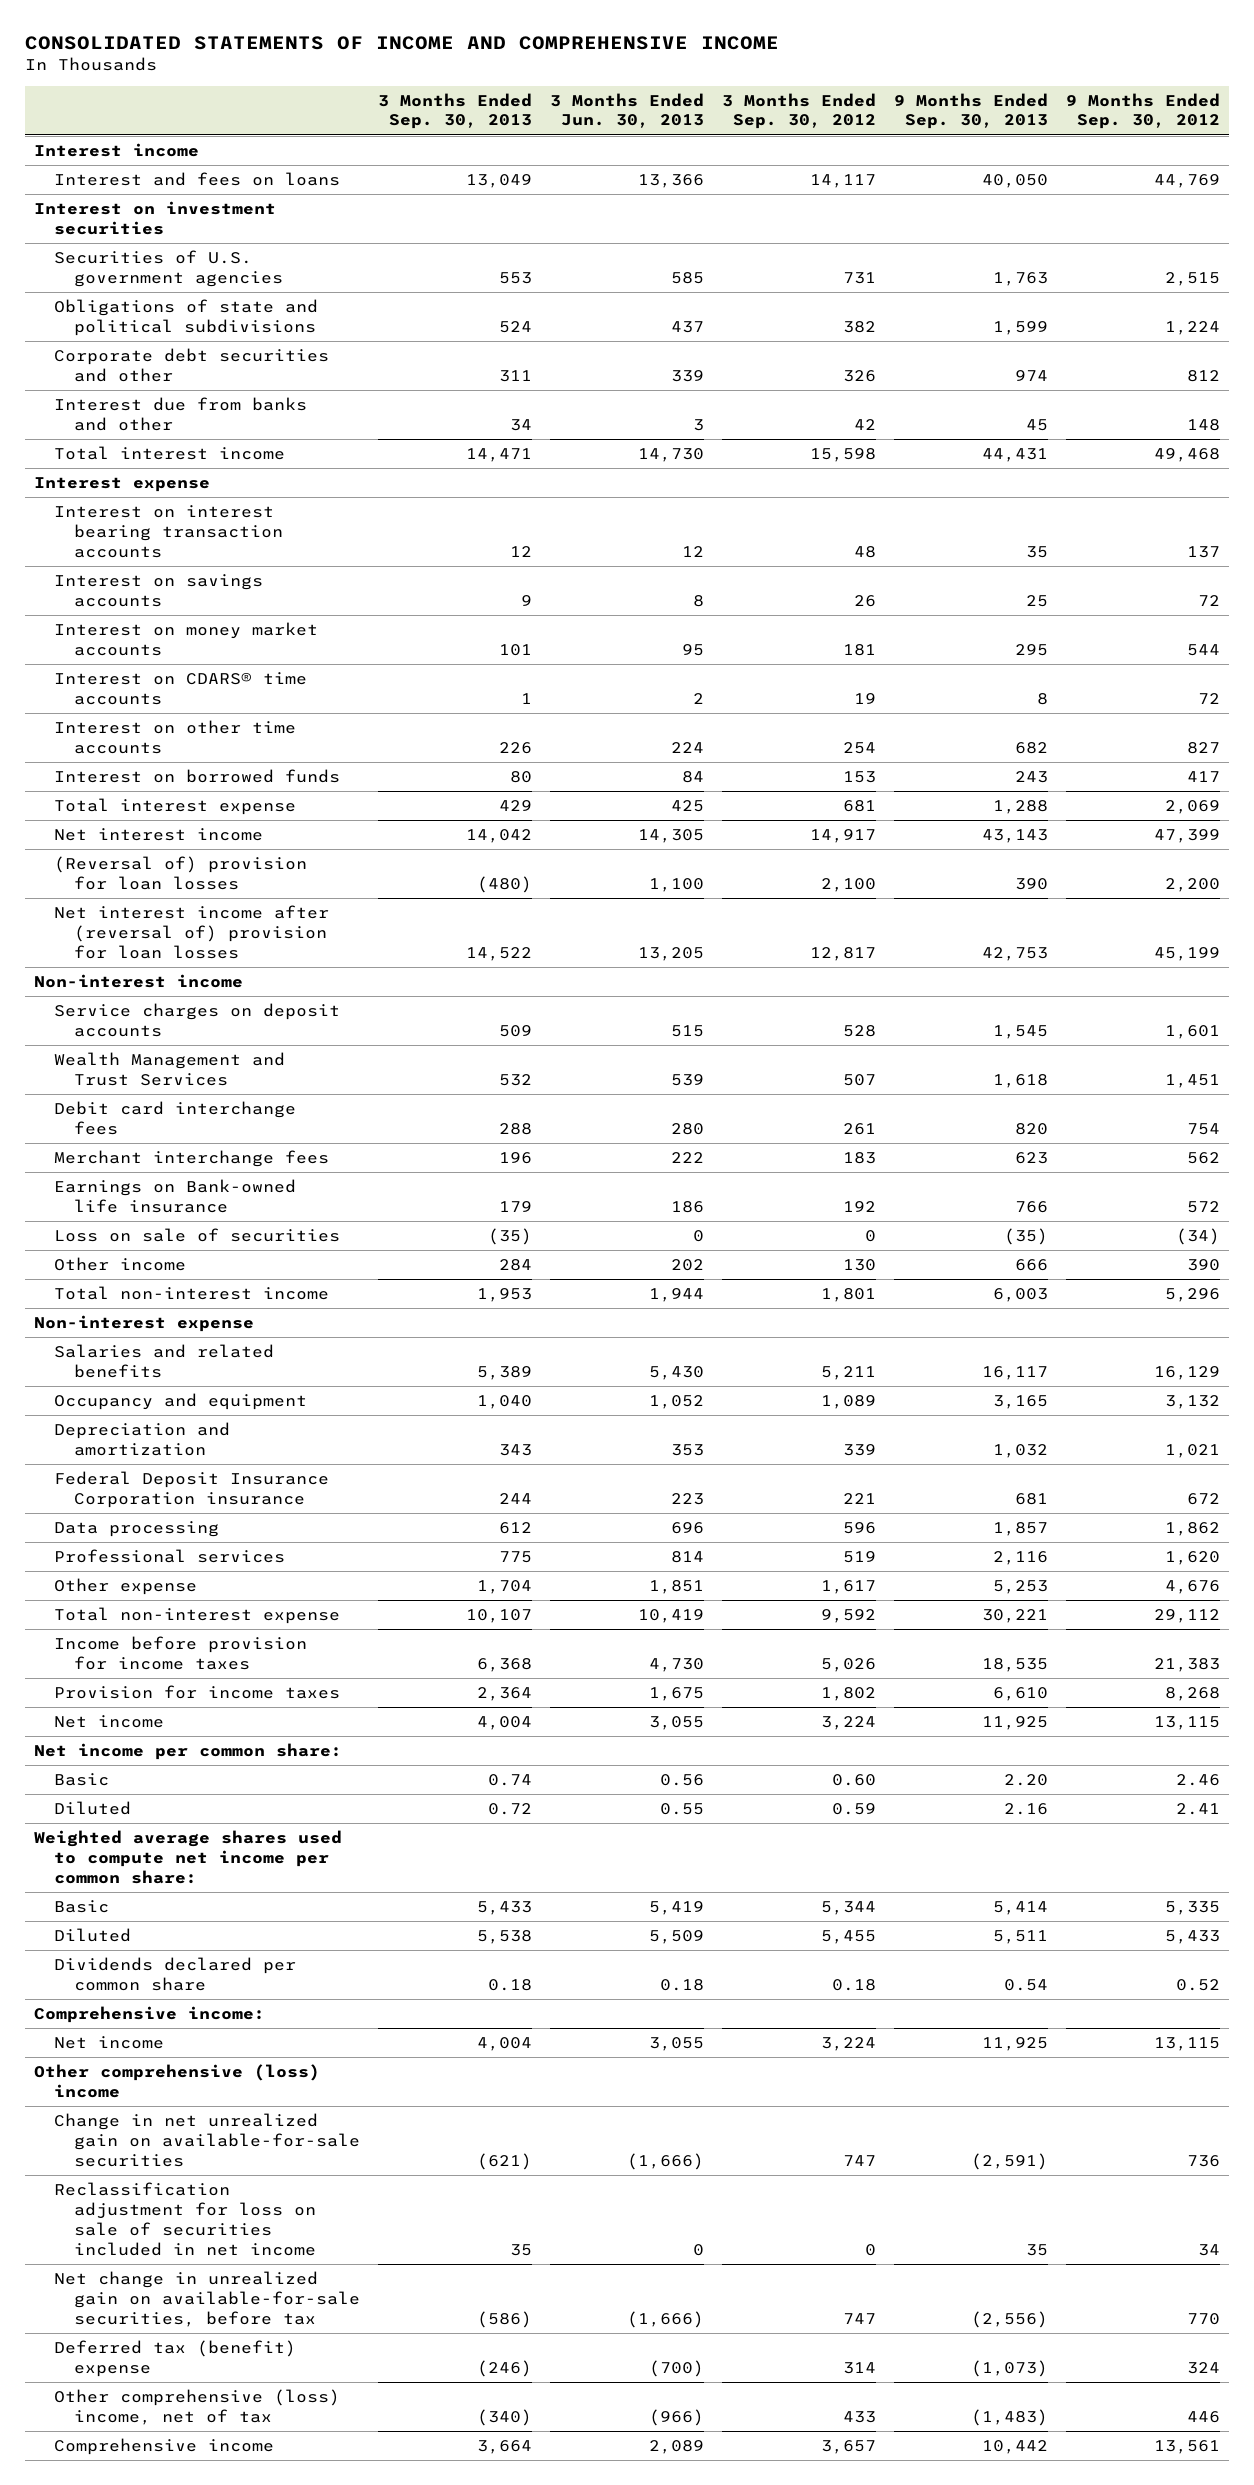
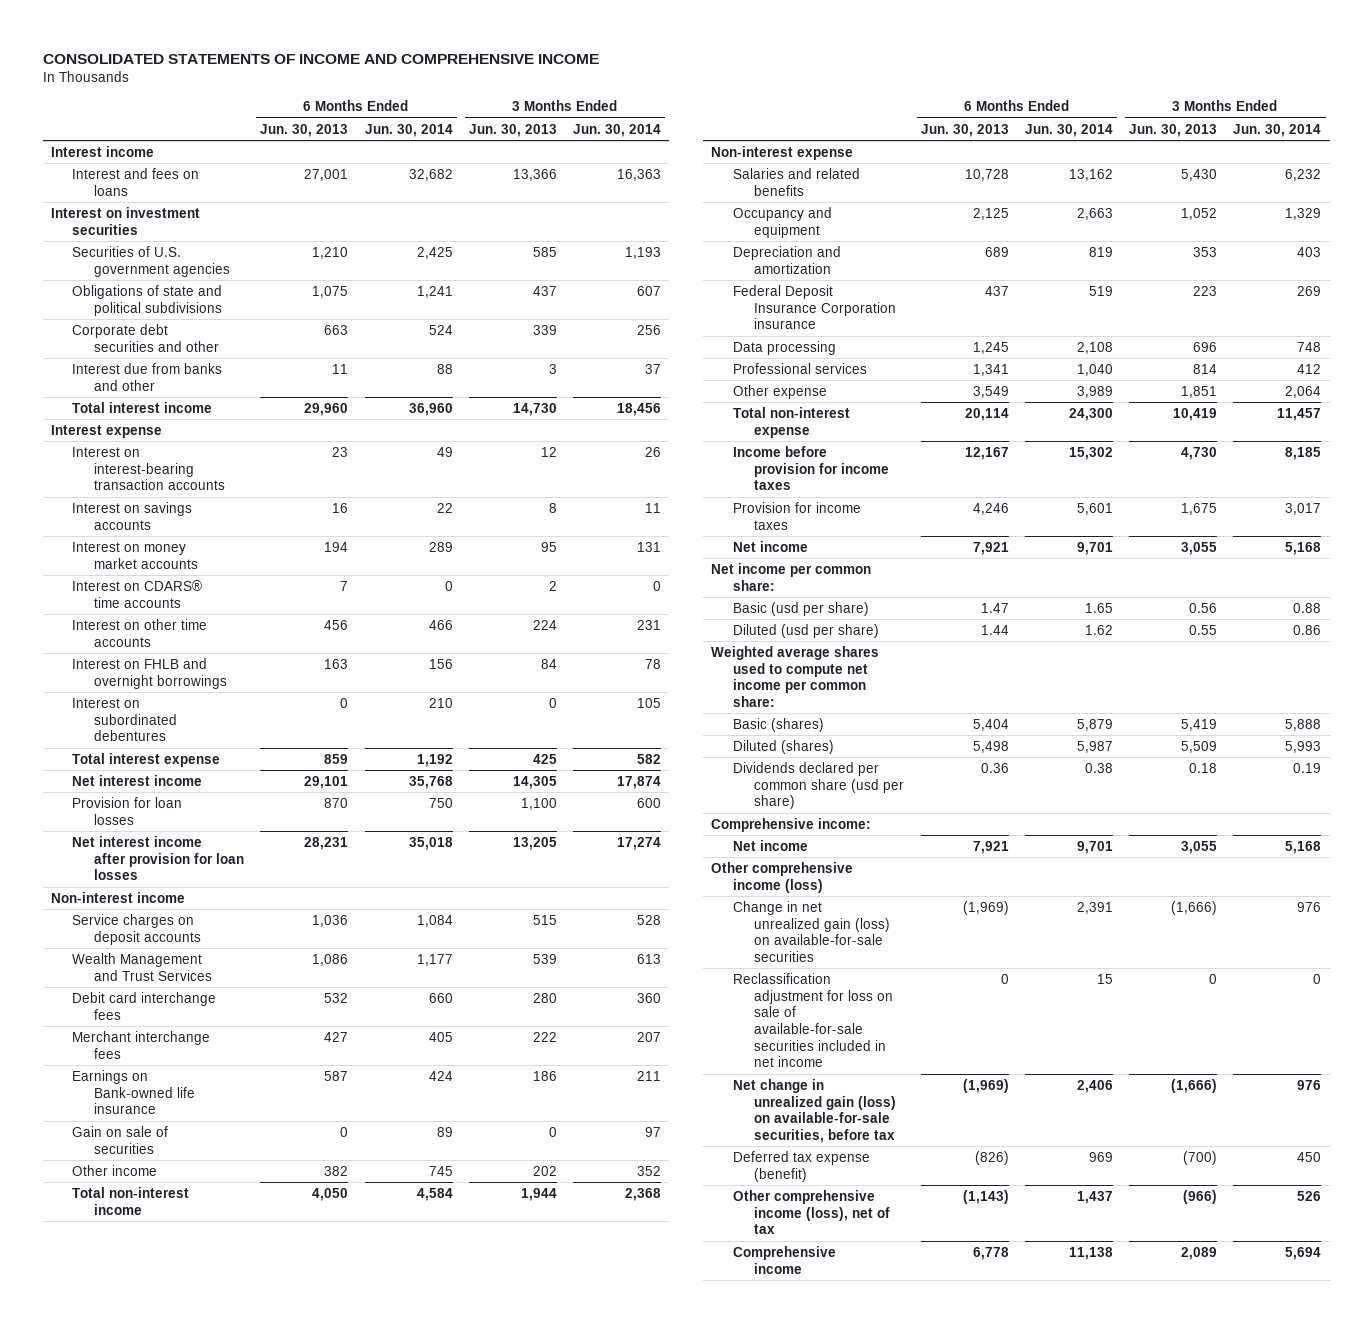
- | 3 Months Ended Sep. 30, 2013 | 3 Months Ended Jun. 30, 2013 | 3 Months Ended Sep. 30, 2012 | 9 Months Ended Sep. 30, 2013 | 9 Months Ended Sep. 30, 2012
+ | 6 Months Ended Jun. 30, 2013 | 6 Months Ended Jun. 30, 2014 | 3 Months Ended Jun. 30, 2013 | 3 Months Ended Jun. 30, 2014
- Interest on interest bearing transaction accounts | 12 | 12 | 48 | 35 | 137
+ Interest on interest-bearing transaction accounts | 23 | 49 | 12 | 26
- Interest on borrowed funds | 80 | 84 | 153 | 243 | 417
+ Interest on FHLB and overnight borrowings | 163 | 156 | 84 | 78
+ Interest on subordinated debentures | 0 | 210 | 0 | 105
- (Reversal of) provision for loan losses | (480) | 1,100 | 2,100 | 390 | 2,200
- Net interest income after (reversal of) provision for loan losses | 14,522 | 13,205 | 12,817 | 42,753 | 45,199
+ Provision for loan losses | 870 | 750 | 1,100 | 600
+ Net interest income after provision for loan losses | 28,231 | 35,018 | 13,205 | 17,274
- Loss on sale of securities | (35) | 0 | 0 | (35) | (34)
+ Gain on sale of securities | 0 | 89 | 0 | 97
- Basic | 0.74 | 0.56 | 0.60 | 2.20 | 2.46
- Diluted | 0.72 | 0.55 | 0.59 | 2.16 | 2.41
+ Basic (usd per share) | 1.47 | 1.65 | 0.56 | 0.88
+ Diluted (usd per share) | 1.44 | 1.62 | 0.55 | 0.86
- Basic | 5,433 | 5,419 | 5,344 | 5,414 | 5,335
- Diluted | 5,538 | 5,509 | 5,455 | 5,511 | 5,433
- Dividends declared per common share | 0.18 | 0.18 | 0.18 | 0.54 | 0.52
+ Basic (shares) | 5,404 | 5,879 | 5,419 | 5,888
+ Diluted (shares) | 5,498 | 5,987 | 5,509 | 5,993
+ Dividends declared per common share (usd per share) | 0.36 | 0.38 | 0.18 | 0.19
- Other comprehensive (loss) income
- Change in net unrealized gain on available-for-sale securities | (621) | (1,666) | 747 | (2,591) | 736
- Reclassification adjustment for loss on sale of securities included in net income | 35 | 0 | 0 | 35 | 34
- Net change in unrealized gain on available-for-sale securities, before tax | (586) | (1,666) | 747 | (2,556) | 770
- Deferred tax (benefit) expense | (246) | (700) | 314 | (1,073) | 324
- Other comprehensive (loss) income, net of tax | (340) | (966) | 433 | (1,483) | 446
+ Other comprehensive income (loss)
+ Change in net unrealized gain (loss) on available-for-sale securities | (1,969) | 2,391 | (1,666) | 976
+ Reclassification adjustment for loss on sale of available-for-sale securities included in net income | 0 | 15 | 0 | 0
+ Net change in unrealized gain (loss) on available-for-sale securities, before tax | (1,969) | 2,406 | (1,666) | 976
+ Deferred tax expense (benefit) | (826) | 969 | (700) | 450
+ Other comprehensive income (loss), net of tax | (1,143) | 1,437 | (966) | 526

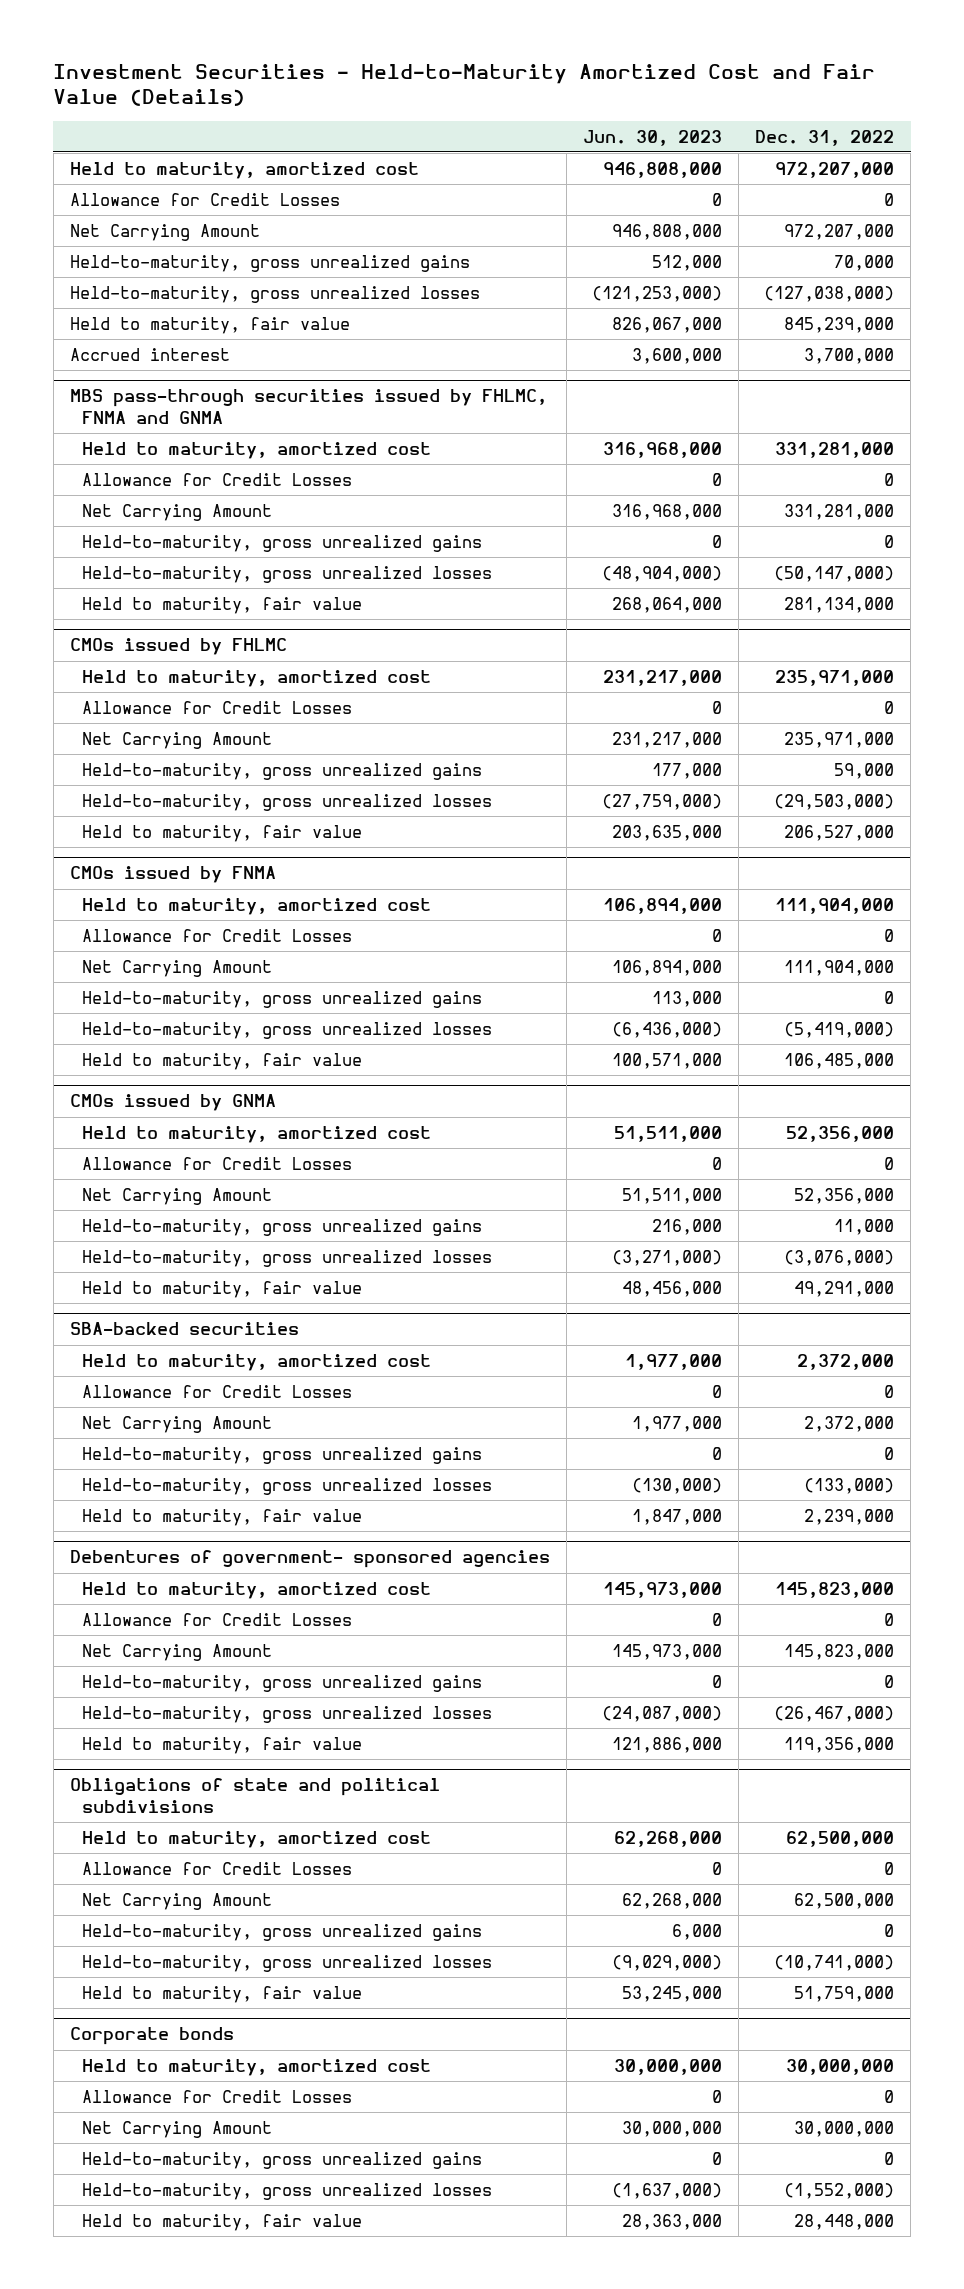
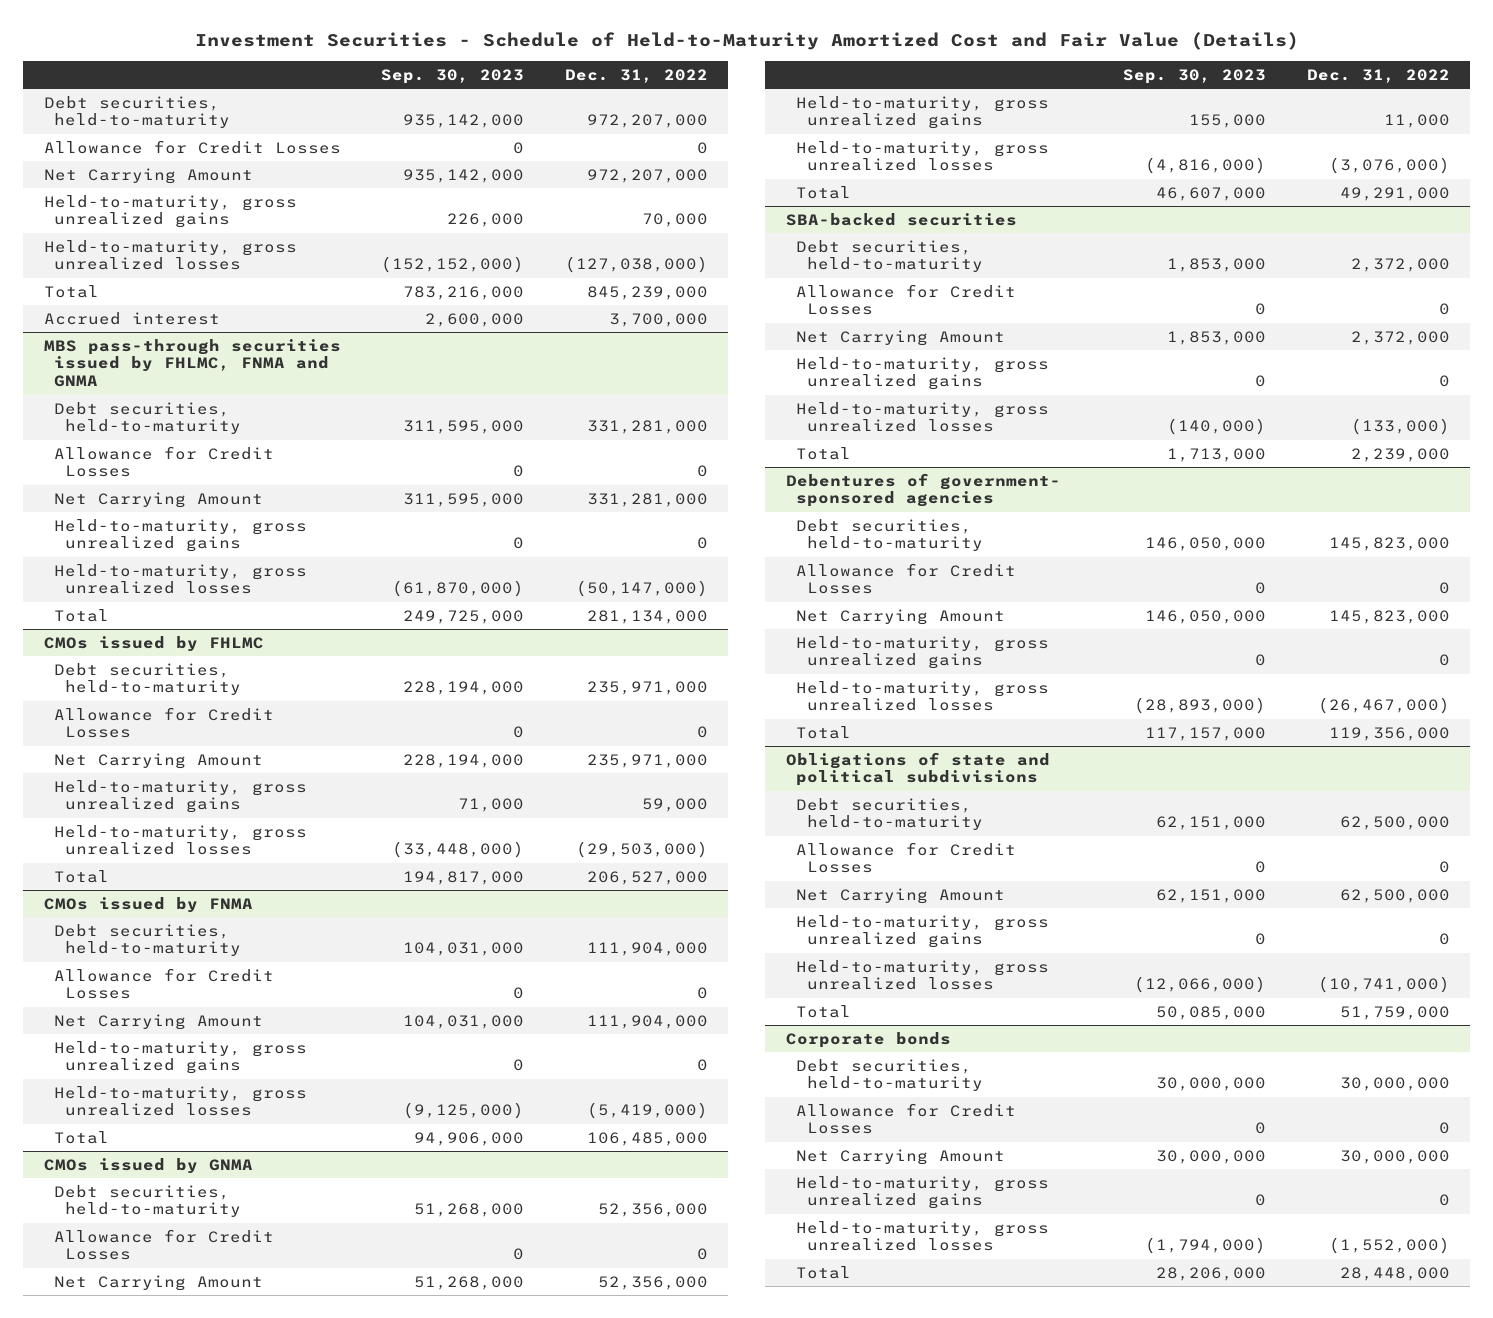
- Investment Securities - Held-to-Maturity Amortized Cost and Fair Value (Details)
+ Investment Securities - Schedule of Held-to-Maturity Amortized Cost and Fair Value (Details)
- | Jun. 30, 2023 | Dec. 31, 2022
+ | Sep. 30, 2023 | Dec. 31, 2022
- Held to maturity, amortized cost | 946,808,000 | 972,207,000
+ Debt securities, held-to-maturity | 935,142,000 | 972,207,000
- Held to maturity, fair value | 826,067,000 | 845,239,000
+ Total | 783,216,000 | 845,239,000
@ MBS pass-through securities issued by FHLMC, FNMA and GNMA
- Held to maturity, amortized cost | 316,968,000 | 331,281,000
+ Debt securities, held-to-maturity | 311,595,000 | 331,281,000
- Held to maturity, fair value | 268,064,000 | 281,134,000
+ Total | 249,725,000 | 281,134,000
@ CMOs issued by FHLMC
- Held to maturity, amortized cost | 231,217,000 | 235,971,000
+ Debt securities, held-to-maturity | 228,194,000 | 235,971,000
- Held to maturity, fair value | 203,635,000 | 206,527,000
+ Total | 194,817,000 | 206,527,000
@ CMOs issued by FNMA
- Held to maturity, amortized cost | 106,894,000 | 111,904,000
+ Debt securities, held-to-maturity | 104,031,000 | 111,904,000
- Held to maturity, fair value | 100,571,000 | 106,485,000
+ Total | 94,906,000 | 106,485,000
@ CMOs issued by GNMA
- Held to maturity, amortized cost | 51,511,000 | 52,356,000
+ Debt securities, held-to-maturity | 51,268,000 | 52,356,000
- Held to maturity, fair value | 48,456,000 | 49,291,000
+ Total | 46,607,000 | 49,291,000
@ SBA-backed securities
- Held to maturity, amortized cost | 1,977,000 | 2,372,000
+ Debt securities, held-to-maturity | 1,853,000 | 2,372,000
- Held to maturity, fair value | 1,847,000 | 2,239,000
+ Total | 1,713,000 | 2,239,000
@ Debentures of government- sponsored agencies
- Held to maturity, amortized cost | 145,973,000 | 145,823,000
+ Debt securities, held-to-maturity | 146,050,000 | 145,823,000
- Held to maturity, fair value | 121,886,000 | 119,356,000
+ Total | 117,157,000 | 119,356,000
@ Obligations of state and political subdivisions
- Held to maturity, amortized cost | 62,268,000 | 62,500,000
+ Debt securities, held-to-maturity | 62,151,000 | 62,500,000
- Held to maturity, fair value | 53,245,000 | 51,759,000
+ Total | 50,085,000 | 51,759,000
@ Corporate bonds
- Held to maturity, amortized cost | 30,000,000 | 30,000,000
+ Debt securities, held-to-maturity | 30,000,000 | 30,000,000
- Held to maturity, fair value | 28,363,000 | 28,448,000
+ Total | 28,206,000 | 28,448,000

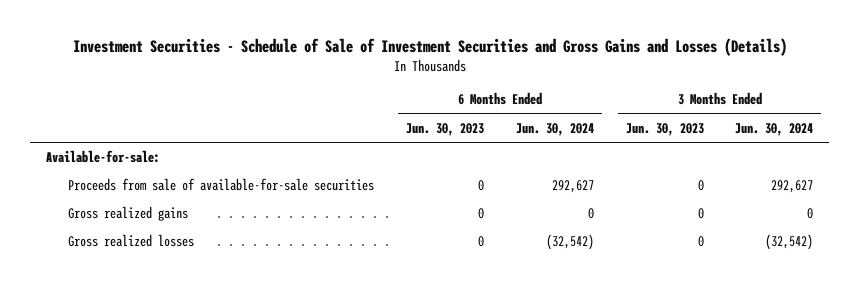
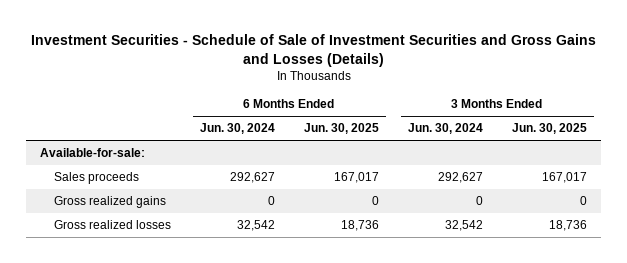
- | 6 Months Ended Jun. 30, 2023 | 6 Months Ended Jun. 30, 2024 | 3 Months Ended Jun. 30, 2023 | 3 Months Ended Jun. 30, 2024
+ | 6 Months Ended Jun. 30, 2024 | 6 Months Ended Jun. 30, 2025 | 3 Months Ended Jun. 30, 2024 | 3 Months Ended Jun. 30, 2025
- Proceeds from sale of available-for-sale securities | 0 | 292,627 | 0 | 292,627
+ Sales proceeds | 292,627 | 167,017 | 292,627 | 167,017
- Gross realized losses | 0 | (32,542) | 0 | (32,542)
+ Gross realized losses | 32,542 | 18,736 | 32,542 | 18,736

